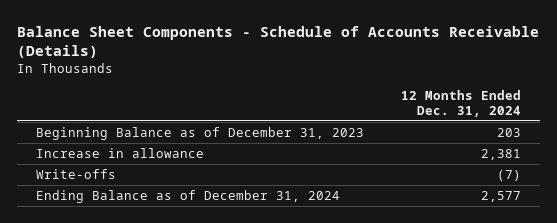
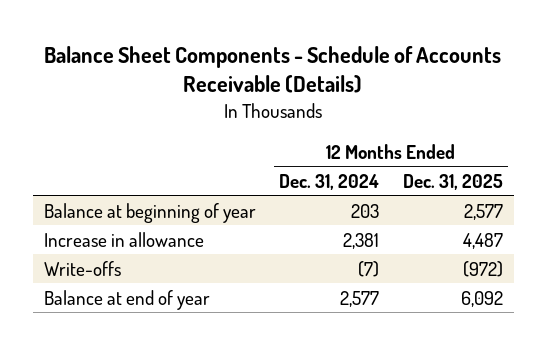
- | 12 Months Ended Dec. 31, 2024
+ | 12 Months Ended Dec. 31, 2024 | 12 Months Ended Dec. 31, 2025
- Beginning Balance as of December 31, 2023 | 203
+ Balance at beginning of year | 203 | 2,577
- Ending Balance as of December 31, 2024 | 2,577
+ Balance at end of year | 2,577 | 6,092

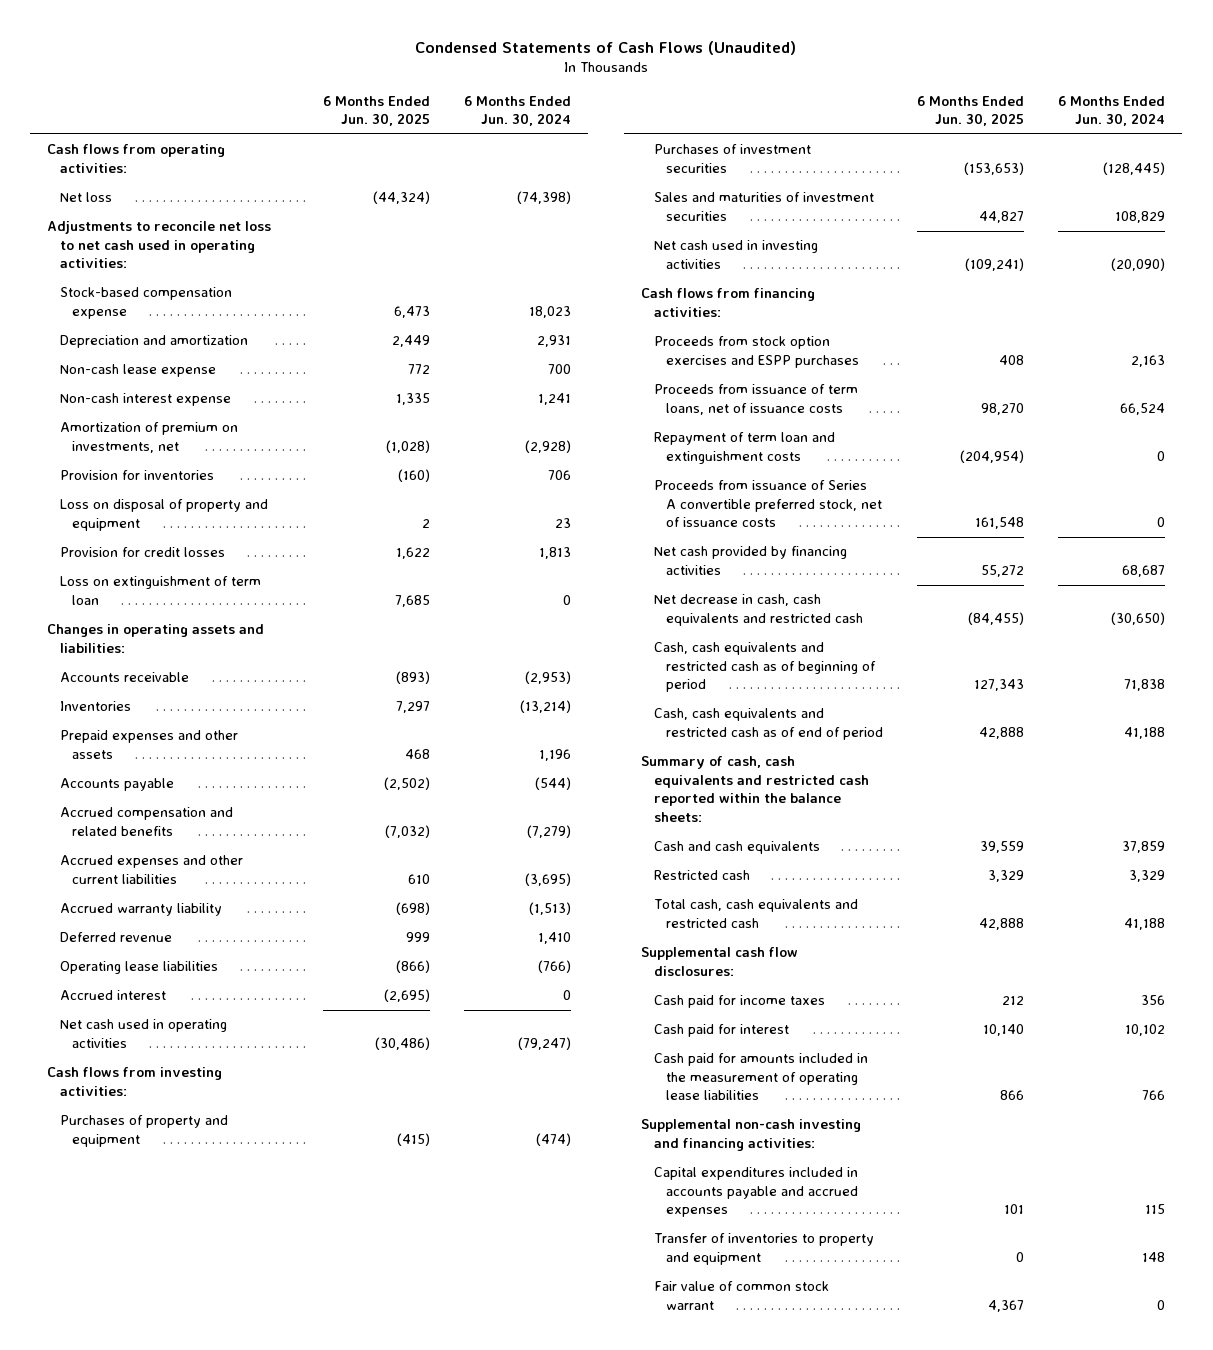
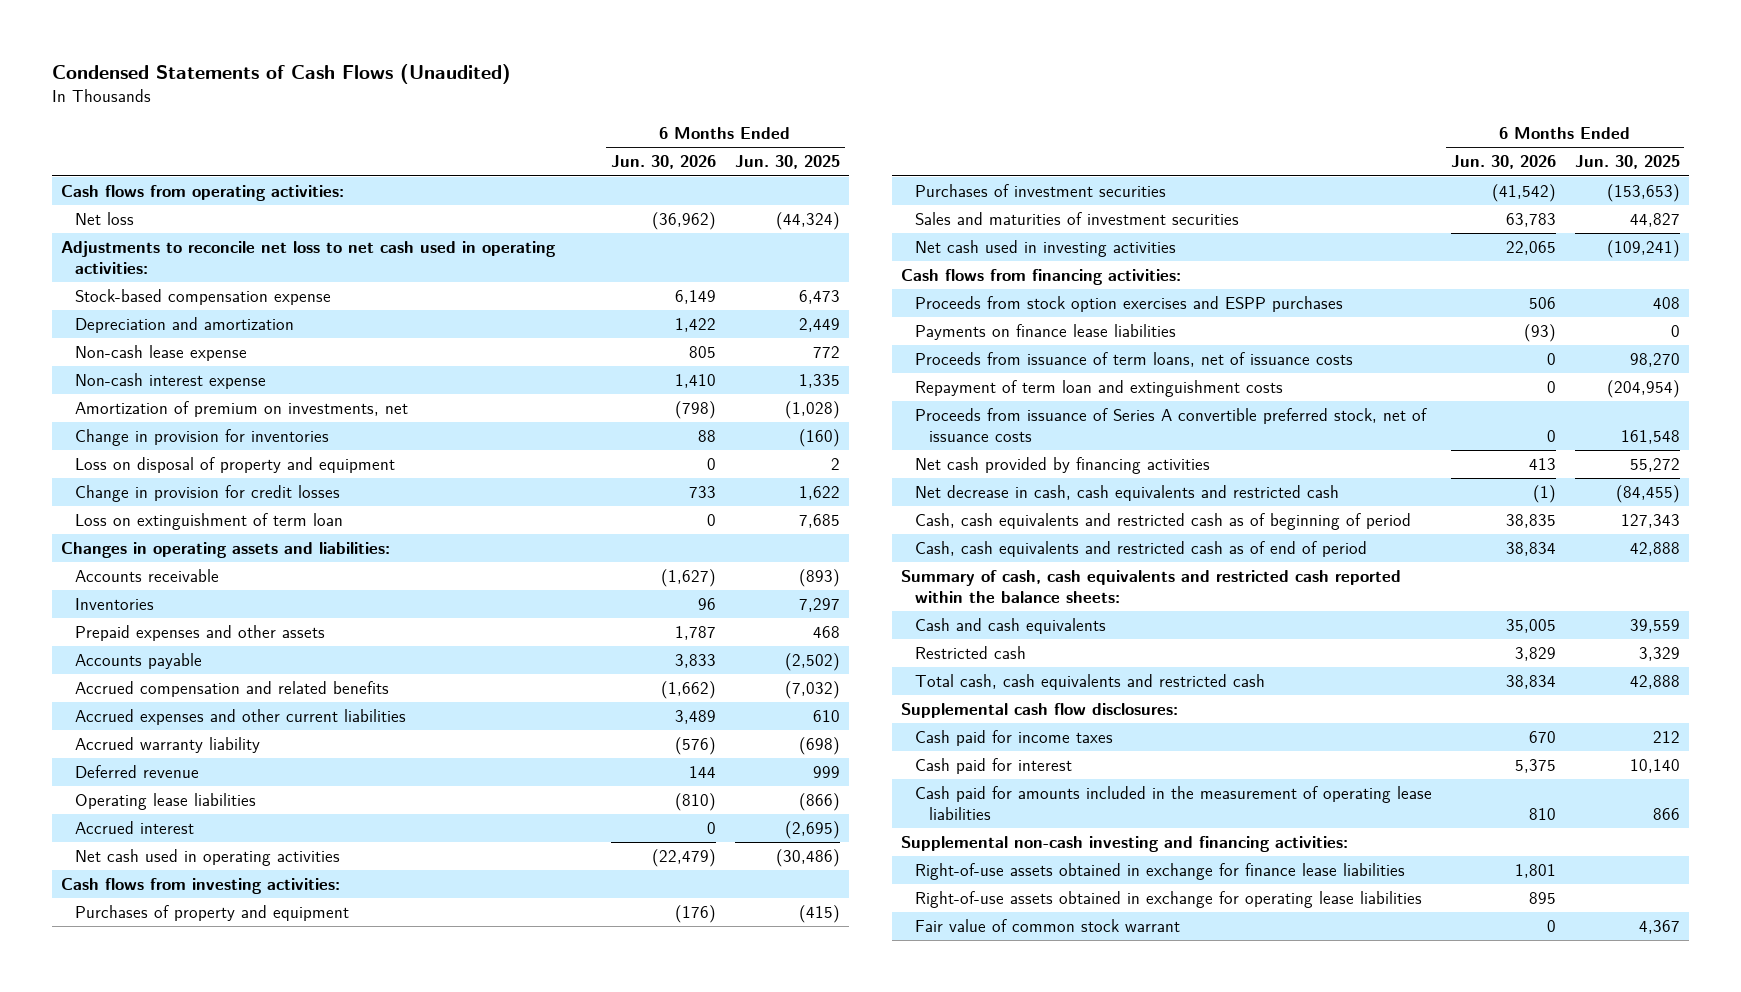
- | 6 Months Ended Jun. 30, 2025 | 6 Months Ended Jun. 30, 2024
+ | 6 Months Ended Jun. 30, 2026 | 6 Months Ended Jun. 30, 2025
- Provision for inventories | (160) | 706
+ Change in provision for inventories | 88 | (160)
- Provision for credit losses | 1,622 | 1,813
+ Change in provision for credit losses | 733 | 1,622
+ Payments on finance lease liabilities | (93) | 0
- Capital expenditures included in accounts payable and accrued expenses | 101 | 115
- Transfer of inventories to property and equipment | 0 | 148
+ Right-of-use assets obtained in exchange for finance lease liabilities | 1,801 |
+ Right-of-use assets obtained in exchange for operating lease liabilities | 895 |

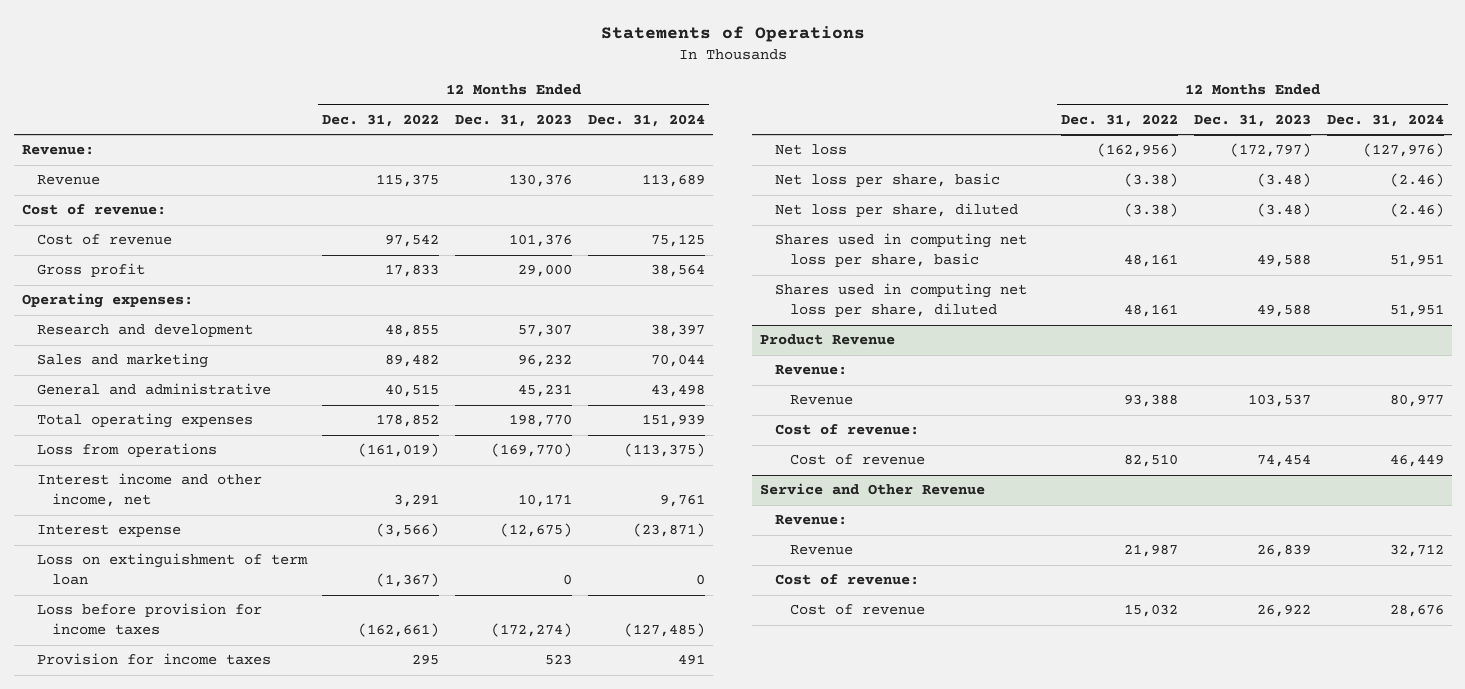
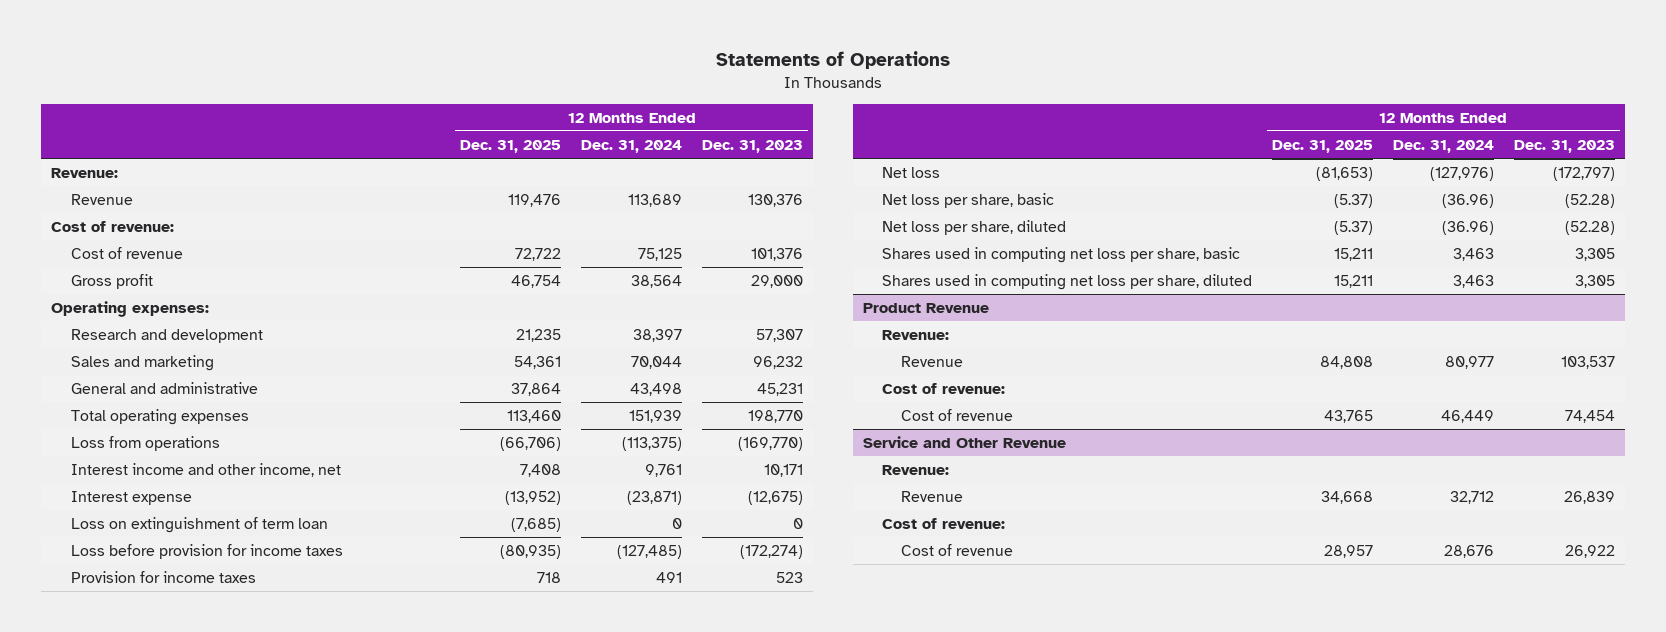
- | 12 Months Ended Dec. 31, 2022 | 12 Months Ended Dec. 31, 2023 | 12 Months Ended Dec. 31, 2024
+ | 12 Months Ended Dec. 31, 2025 | 12 Months Ended Dec. 31, 2024 | 12 Months Ended Dec. 31, 2023
- Net loss per share, basic | (3.38) | (3.48) | (2.46)
- Net loss per share, diluted | (3.38) | (3.48) | (2.46)
- Shares used in computing net loss per share, basic | 48,161 | 49,588 | 51,951
- Shares used in computing net loss per share, diluted | 48,161 | 49,588 | 51,951
+ Net loss per share, basic | (5.37) | (36.96) | (52.28)
+ Net loss per share, diluted | (5.37) | (36.96) | (52.28)
+ Shares used in computing net loss per share, basic | 15,211 | 3,463 | 3,305
+ Shares used in computing net loss per share, diluted | 15,211 | 3,463 | 3,305

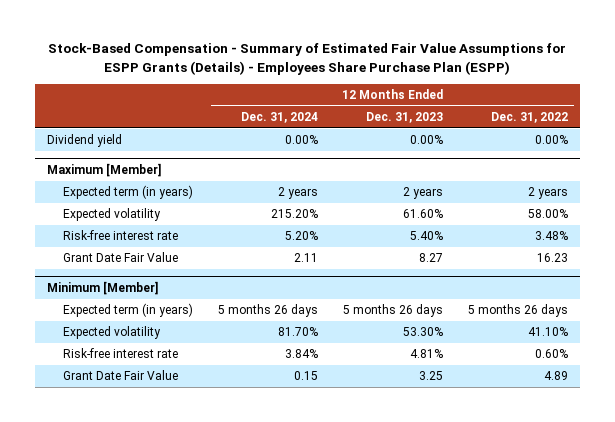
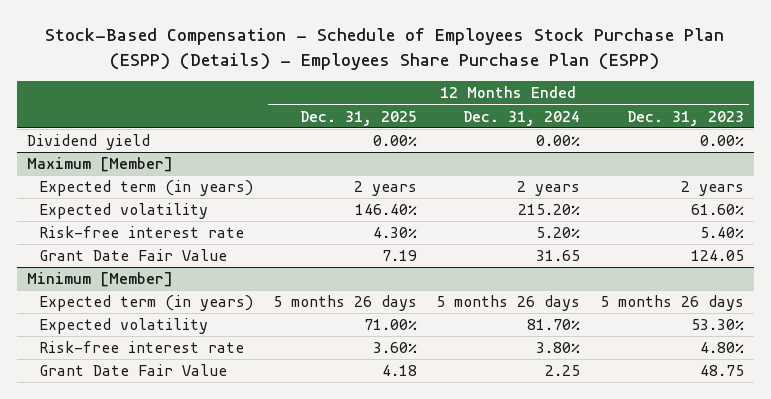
- Stock-Based Compensation - Summary of Estimated Fair Value Assumptions for ESPP Grants (Details) - Employees Share Purchase Plan (ESPP)
+ Stock-Based Compensation - Schedule of Employees Stock Purchase Plan (ESPP) (Details) - Employees Share Purchase Plan (ESPP)
- | 12 Months Ended Dec. 31, 2024 | 12 Months Ended Dec. 31, 2023 | 12 Months Ended Dec. 31, 2022
+ | 12 Months Ended Dec. 31, 2025 | 12 Months Ended Dec. 31, 2024 | 12 Months Ended Dec. 31, 2023
@ Maximum [Member]
- Grant Date Fair Value | 2.11 | 8.27 | 16.23
+ Grant Date Fair Value | 7.19 | 31.65 | 124.05
@ Minimum [Member]
- Risk-free interest rate | 3.84% | 4.81% | 0.60%
- Grant Date Fair Value | 0.15 | 3.25 | 4.89
+ Risk-free interest rate | 3.60% | 3.80% | 4.80%
+ Grant Date Fair Value | 4.18 | 2.25 | 48.75

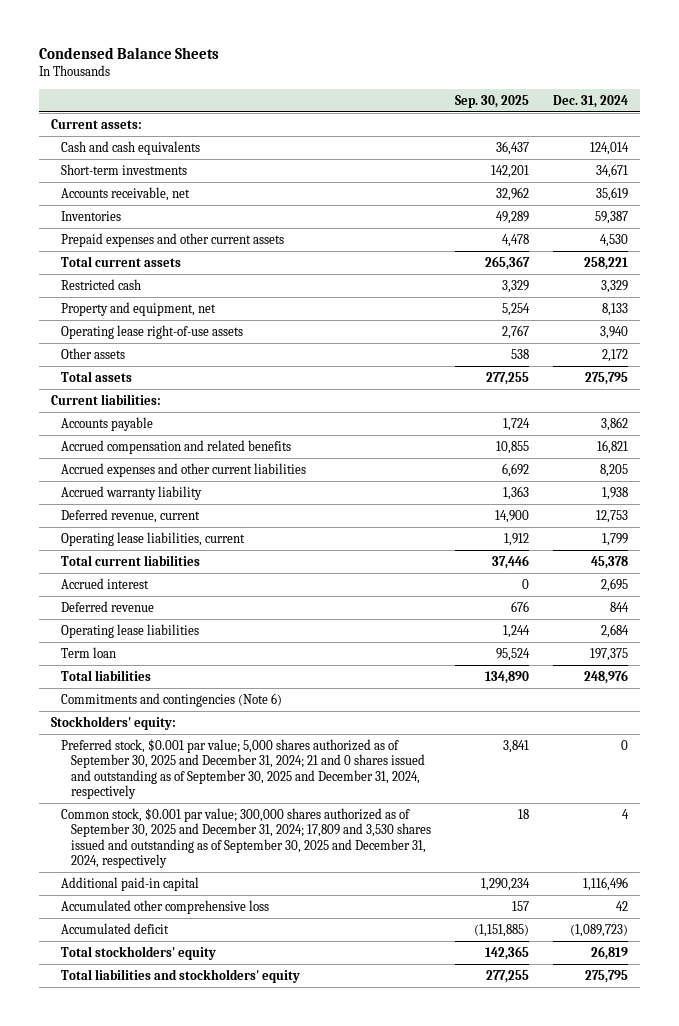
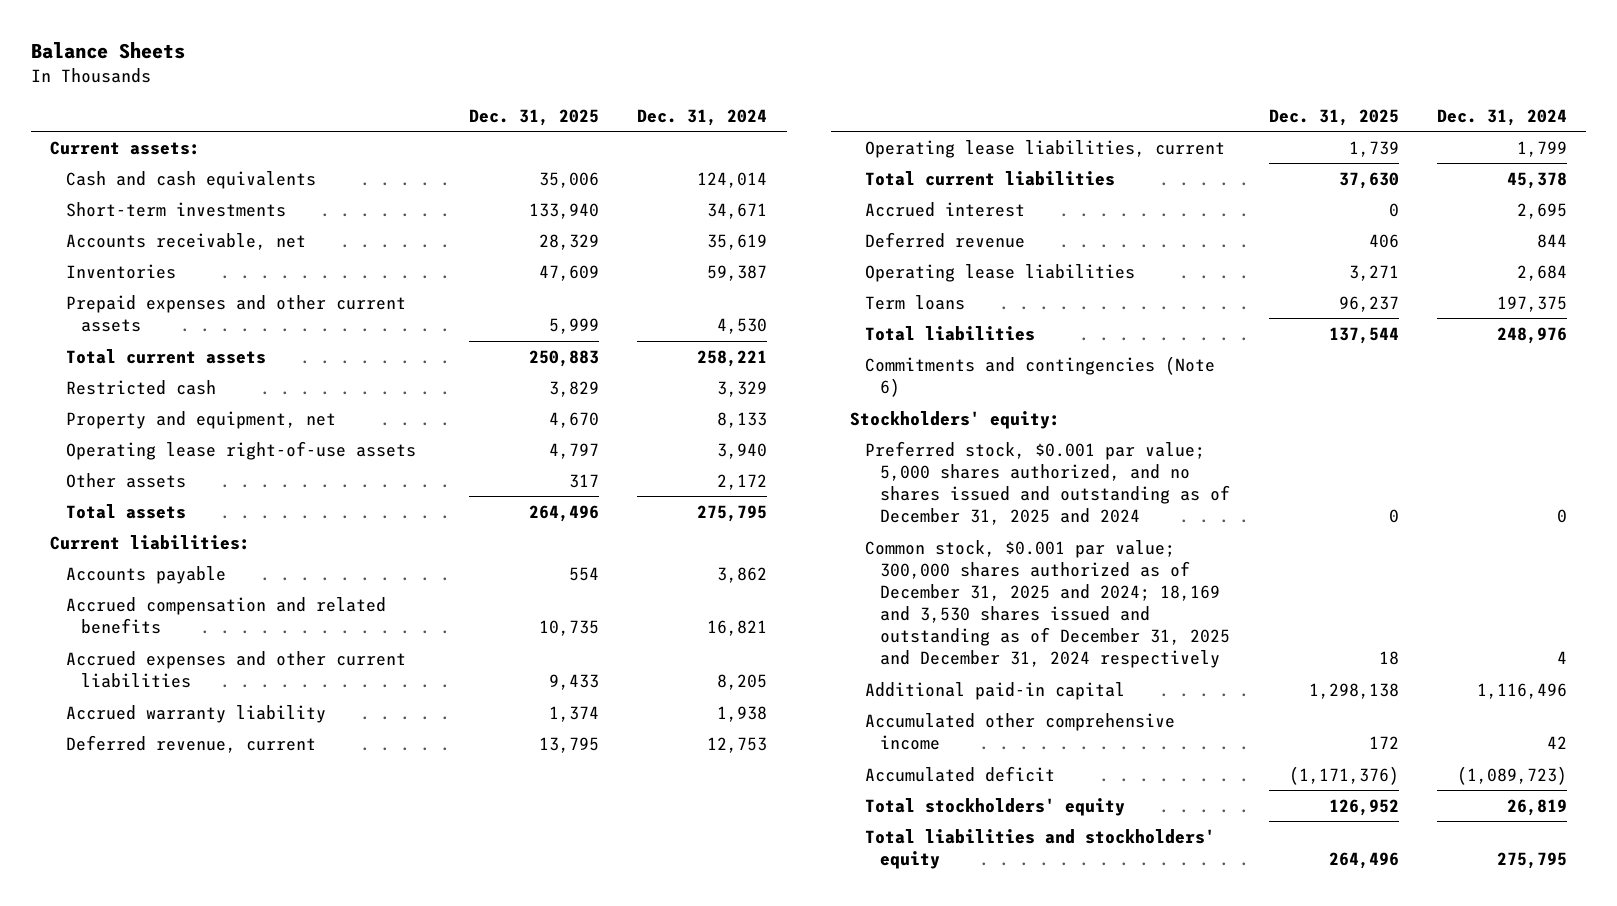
- Condensed Balance Sheets
+ Balance Sheets
- | Sep. 30, 2025 | Dec. 31, 2024
+ | Dec. 31, 2025 | Dec. 31, 2024
- Term loan | 95,524 | 197,375
+ Term loans | 96,237 | 197,375
- Preferred stock, $0.001 par value; 5,000 shares authorized as of September 30, 2025 and December 31, 2024; 21 and 0 shares issued and outstanding as of September 30, 2025 and December 31, 2024, respectively | 3,841 | 0
- Common stock, $0.001 par value; 300,000 shares authorized as of September 30, 2025 and December 31, 2024; 17,809 and 3,530 shares issued and outstanding as of September 30, 2025 and December 31, 2024, respectively | 18 | 4
+ Preferred stock, $0.001 par value; 5,000 shares authorized, and no shares issued and outstanding as of December 31, 2025 and 2024 | 0 | 0
+ Common stock, $0.001 par value; 300,000 shares authorized as of December 31, 2025 and 2024; 18,169 and 3,530 shares issued and outstanding as of December 31, 2025 and December 31, 2024 respectively | 18 | 4
- Accumulated other comprehensive loss | 157 | 42
+ Accumulated other comprehensive income | 172 | 42

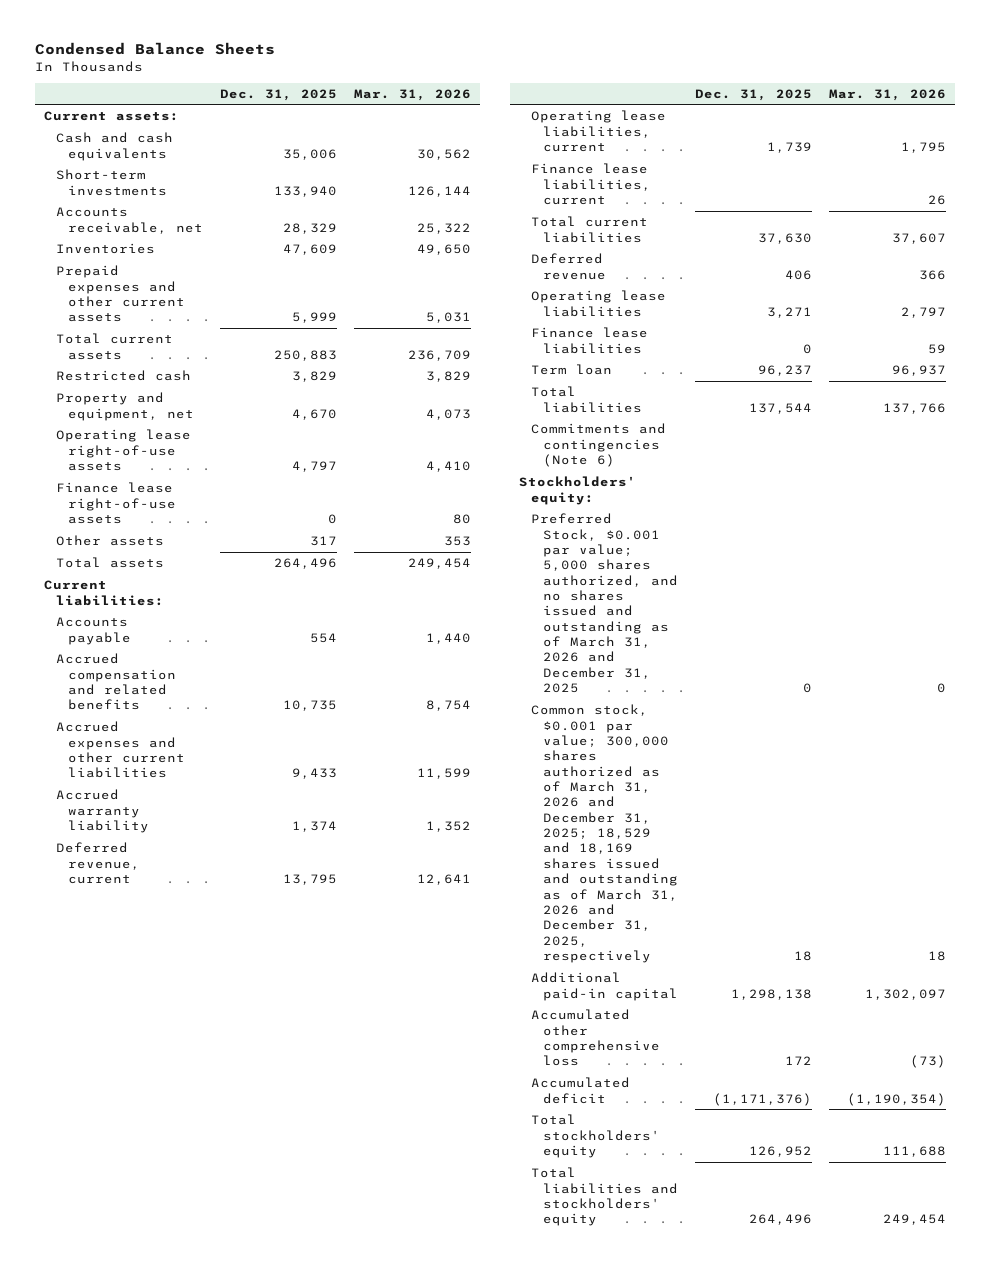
- Balance Sheets
+ Condensed Balance Sheets
- | Dec. 31, 2025 | Dec. 31, 2024
+ | Dec. 31, 2025 | Mar. 31, 2026
+ Finance lease right-of-use assets | 0 | 80
+ Finance lease liabilities, current | | 26
- Accrued interest | 0 | 2,695
- Term loans | 96,237 | 197,375
+ Finance lease liabilities | 0 | 59
+ Term loan | 96,237 | 96,937
- Preferred stock, $0.001 par value; 5,000 shares authorized, and no shares issued and outstanding as of December 31, 2025 and 2024 | 0 | 0
- Common stock, $0.001 par value; 300,000 shares authorized as of December 31, 2025 and 2024; 18,169 and 3,530 shares issued and outstanding as of December 31, 2025 and December 31, 2024 respectively | 18 | 4
+ Preferred Stock, $0.001 par value; 5,000 shares authorized, and no shares issued and outstanding as of March 31, 2026 and December 31, 2025 | 0 | 0
+ Common stock, $0.001 par value; 300,000 shares authorized as of March 31, 2026 and December 31, 2025; 18,529 and 18,169 shares issued and outstanding as of March 31, 2026 and December 31, 2025, respectively | 18 | 18
- Accumulated other comprehensive income | 172 | 42
+ Accumulated other comprehensive loss | 172 | (73)

